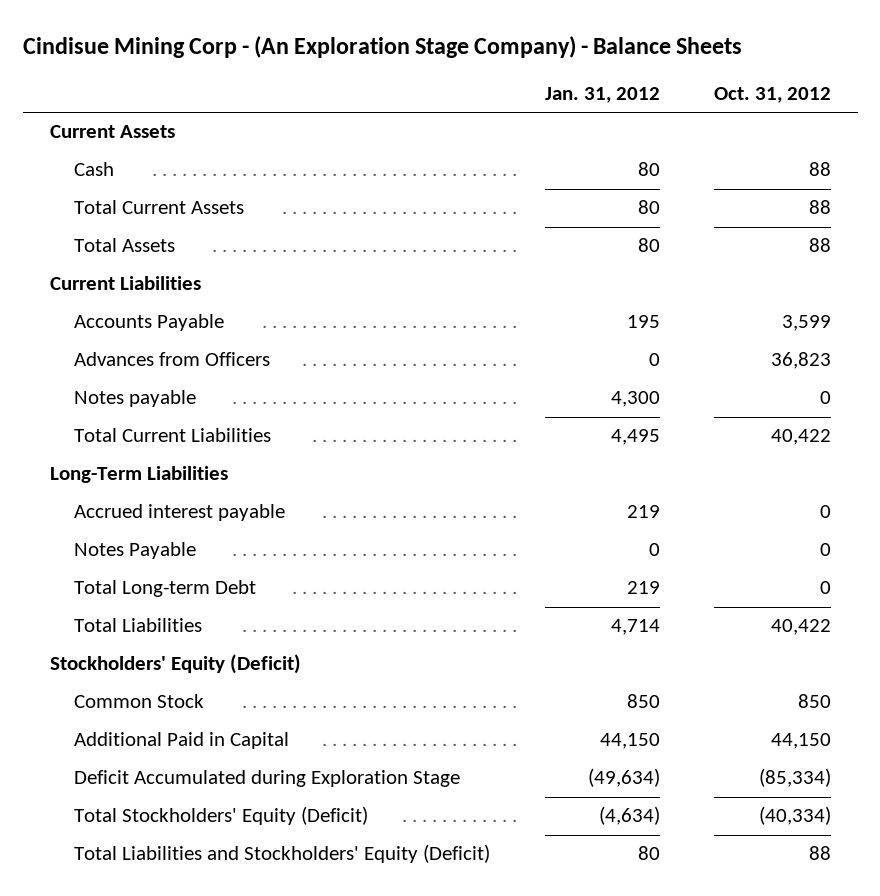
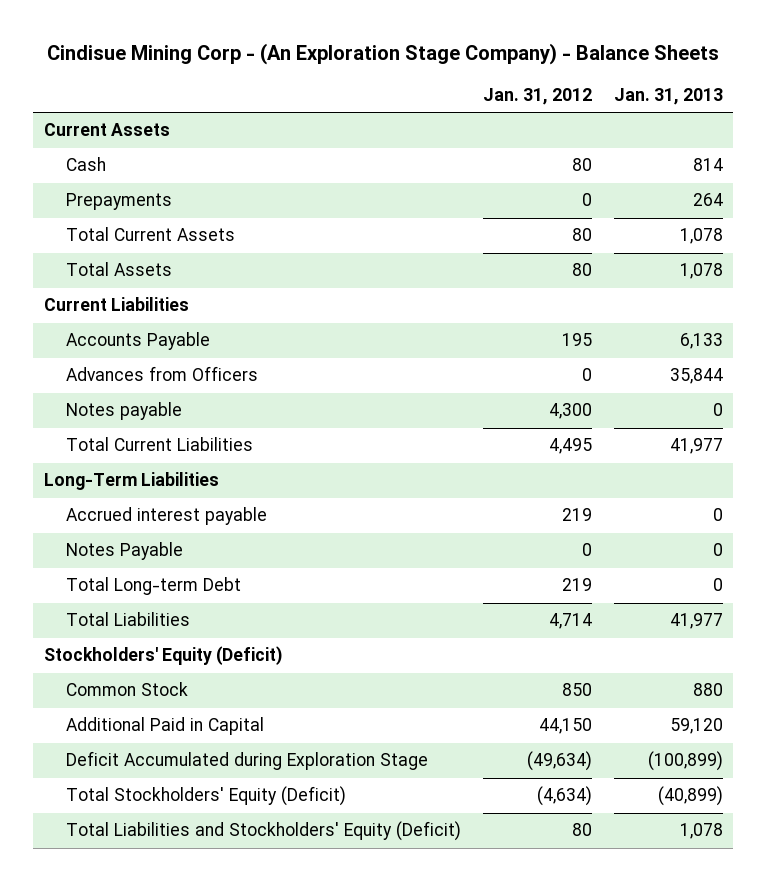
- | Jan. 31, 2012 | Oct. 31, 2012
+ | Jan. 31, 2012 | Jan. 31, 2013
+ Prepayments | 0 | 264

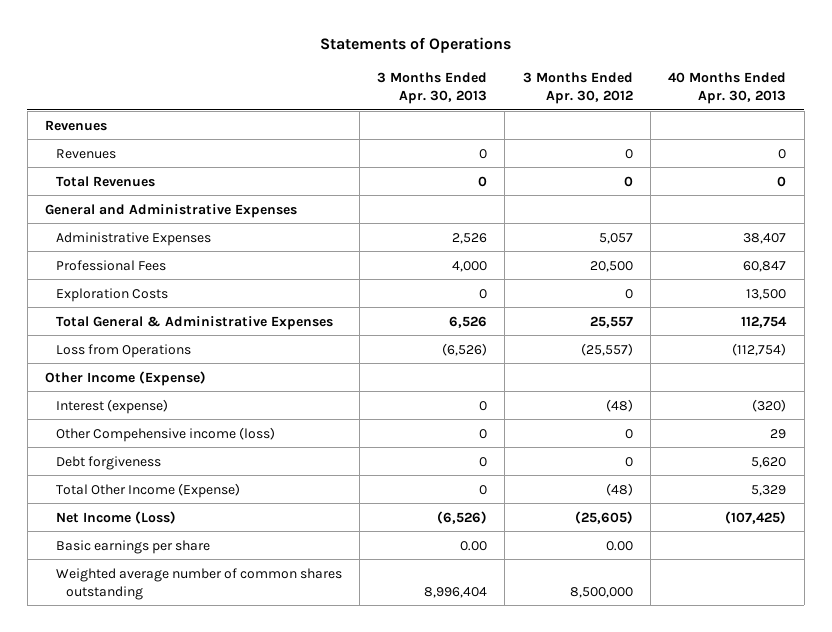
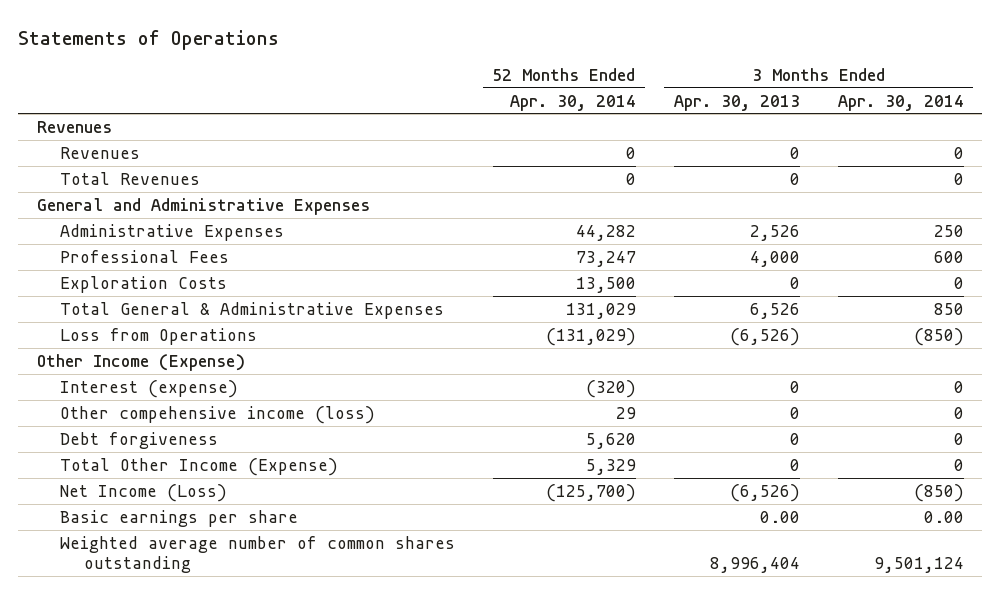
- | 3 Months Ended Apr. 30, 2013 | 3 Months Ended Apr. 30, 2012 | 40 Months Ended Apr. 30, 2013
+ | 52 Months Ended Apr. 30, 2014 | 3 Months Ended Apr. 30, 2013 | 3 Months Ended Apr. 30, 2014
- Other Compehensive income (loss) | 0 | 0 | 29
+ Other compehensive income (loss) | 29 | 0 | 0

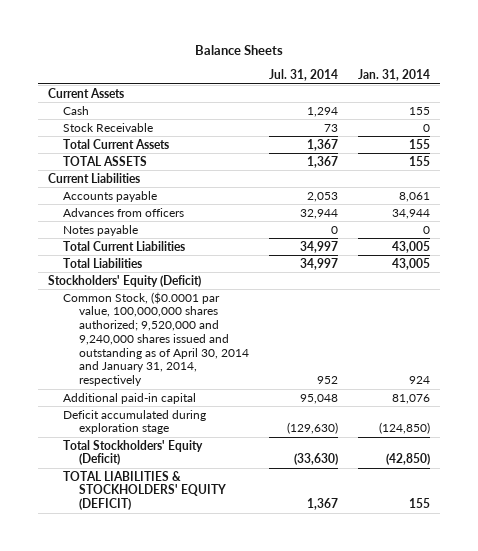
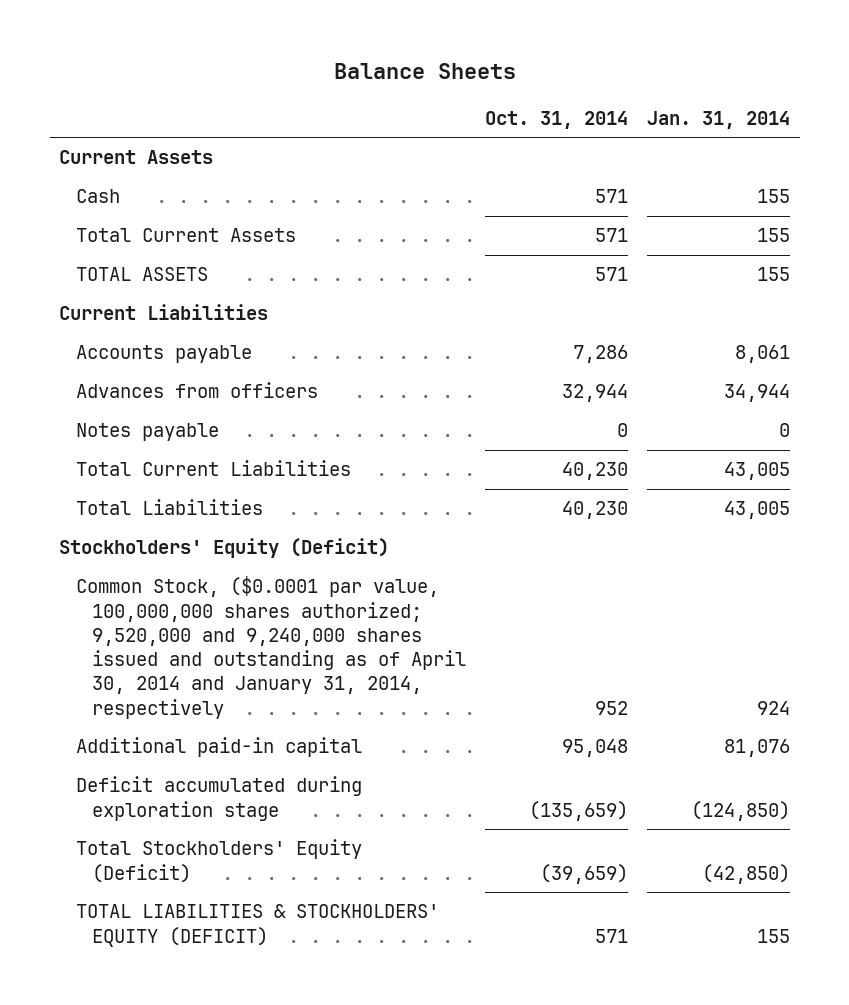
- | Jul. 31, 2014 | Jan. 31, 2014
+ | Oct. 31, 2014 | Jan. 31, 2014
- Stock Receivable | 73 | 0

